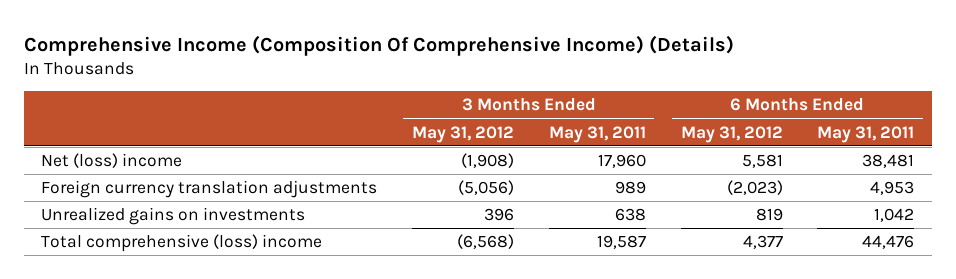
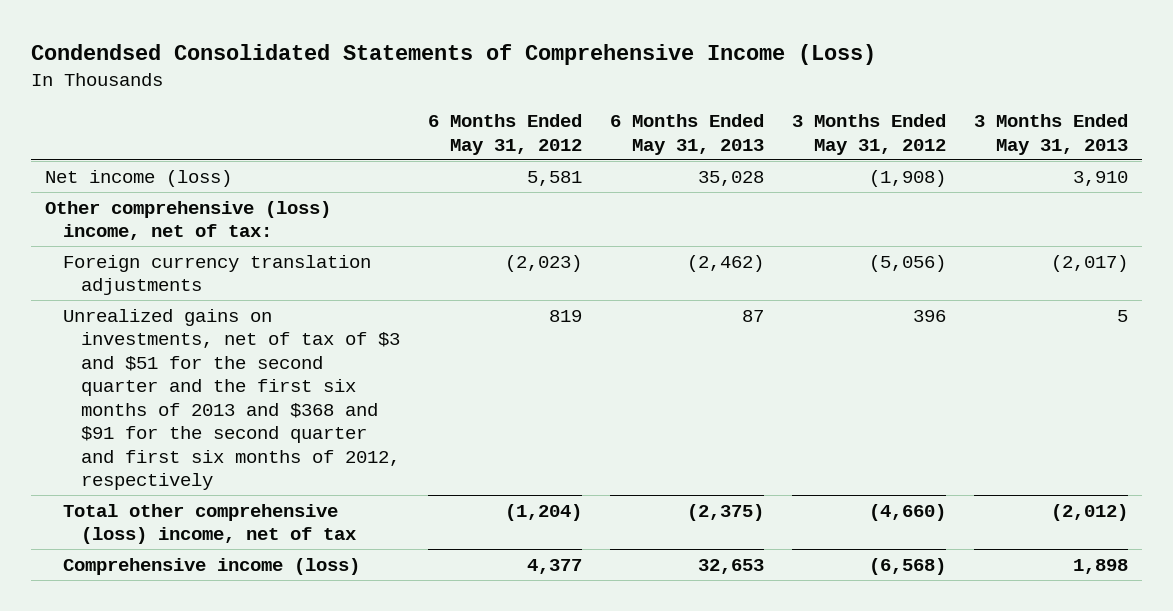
- Comprehensive Income (Composition Of Comprehensive Income) (Details)
+ Condendsed Consolidated Statements of Comprehensive Income (Loss)
- | 3 Months Ended May 31, 2012 | 3 Months Ended May 31, 2011 | 6 Months Ended May 31, 2012 | 6 Months Ended May 31, 2011
+ | 6 Months Ended May 31, 2012 | 6 Months Ended May 31, 2013 | 3 Months Ended May 31, 2012 | 3 Months Ended May 31, 2013
- Net (loss) income | (1,908) | 17,960 | 5,581 | 38,481
+ Net income (loss) | 5,581 | 35,028 | (1,908) | 3,910
+ Other comprehensive (loss) income, net of tax:
- Unrealized gains on investments | 396 | 638 | 819 | 1,042
- Total comprehensive (loss) income | (6,568) | 19,587 | 4,377 | 44,476
+ Unrealized gains on investments, net of tax of $3 and $51 for the second quarter and the first six months of 2013 and $368 and $91 for the second quarter and first six months of 2012, respectively | 819 | 87 | 396 | 5
+ Total other comprehensive (loss) income, net of tax | (1,204) | (2,375) | (4,660) | (2,012)
+ Comprehensive income (loss) | 4,377 | 32,653 | (6,568) | 1,898

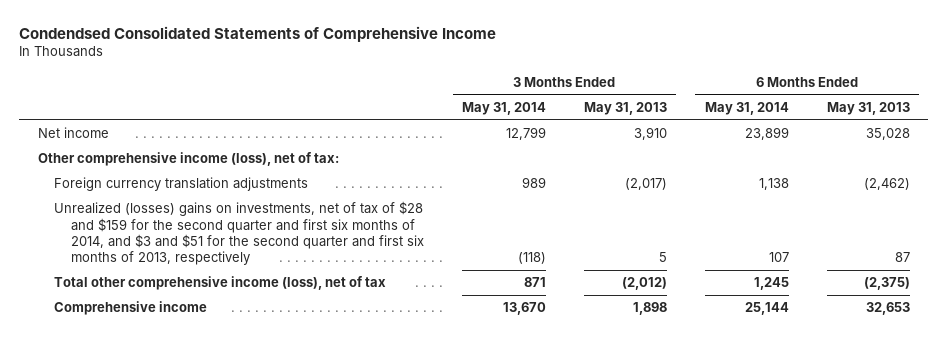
- Condendsed Consolidated Statements of Comprehensive Income (Loss)
+ Condendsed Consolidated Statements of Comprehensive Income
- | 6 Months Ended May 31, 2012 | 6 Months Ended May 31, 2013 | 3 Months Ended May 31, 2012 | 3 Months Ended May 31, 2013
+ | 3 Months Ended May 31, 2014 | 3 Months Ended May 31, 2013 | 6 Months Ended May 31, 2014 | 6 Months Ended May 31, 2013
- Net income (loss) | 5,581 | 35,028 | (1,908) | 3,910
- Other comprehensive (loss) income, net of tax:
+ Net income | 12,799 | 3,910 | 23,899 | 35,028
+ Other comprehensive income (loss), net of tax:
- Unrealized gains on investments, net of tax of $3 and $51 for the second quarter and the first six months of 2013 and $368 and $91 for the second quarter and first six months of 2012, respectively | 819 | 87 | 396 | 5
- Total other comprehensive (loss) income, net of tax | (1,204) | (2,375) | (4,660) | (2,012)
- Comprehensive income (loss) | 4,377 | 32,653 | (6,568) | 1,898
+ Unrealized (losses) gains on investments, net of tax of $28 and $159 for the second quarter and first six months of 2014, and $3 and $51 for the second quarter and first six months of 2013, respectively | (118) | 5 | 107 | 87
+ Total other comprehensive income (loss), net of tax | 871 | (2,012) | 1,245 | (2,375)
+ Comprehensive income | 13,670 | 1,898 | 25,144 | 32,653

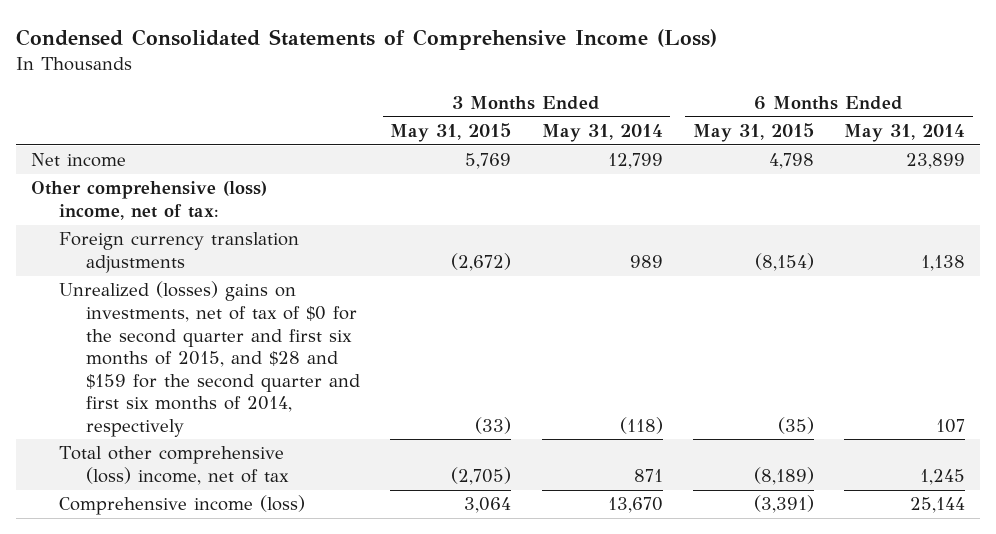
- Condendsed Consolidated Statements of Comprehensive Income
+ Condensed Consolidated Statements of Comprehensive Income (Loss)
- | 3 Months Ended May 31, 2014 | 3 Months Ended May 31, 2013 | 6 Months Ended May 31, 2014 | 6 Months Ended May 31, 2013
+ | 3 Months Ended May 31, 2015 | 3 Months Ended May 31, 2014 | 6 Months Ended May 31, 2015 | 6 Months Ended May 31, 2014
- Other comprehensive income (loss), net of tax:
+ Other comprehensive (loss) income, net of tax:
- Unrealized (losses) gains on investments, net of tax of $28 and $159 for the second quarter and first six months of 2014, and $3 and $51 for the second quarter and first six months of 2013, respectively | (118) | 5 | 107 | 87
- Total other comprehensive income (loss), net of tax | 871 | (2,012) | 1,245 | (2,375)
- Comprehensive income | 13,670 | 1,898 | 25,144 | 32,653
+ Unrealized (losses) gains on investments, net of tax of $0 for the second quarter and first six months of 2015, and $28 and $159 for the second quarter and first six months of 2014, respectively | (33) | (118) | (35) | 107
+ Total other comprehensive (loss) income, net of tax | (2,705) | 871 | (8,189) | 1,245
+ Comprehensive income (loss) | 3,064 | 13,670 | (3,391) | 25,144

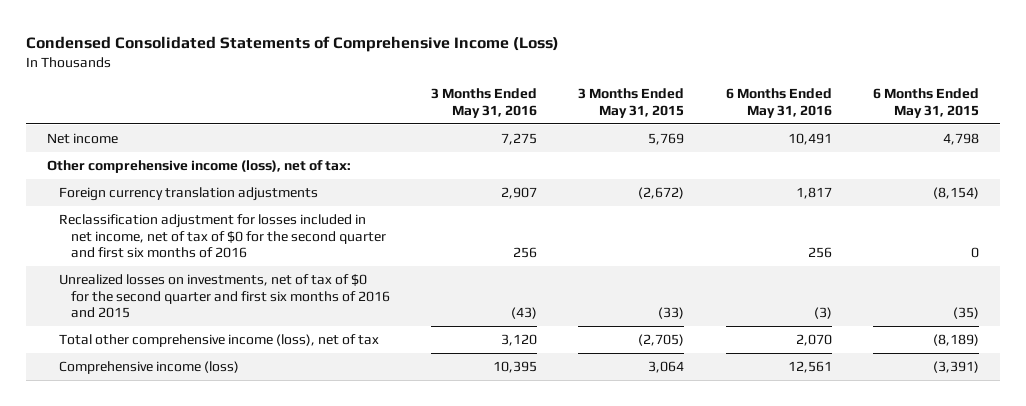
- | 3 Months Ended May 31, 2015 | 3 Months Ended May 31, 2014 | 6 Months Ended May 31, 2015 | 6 Months Ended May 31, 2014
+ | 3 Months Ended May 31, 2016 | 3 Months Ended May 31, 2015 | 6 Months Ended May 31, 2016 | 6 Months Ended May 31, 2015
- Other comprehensive (loss) income, net of tax:
+ Other comprehensive income (loss), net of tax:
- Unrealized (losses) gains on investments, net of tax of $0 for the second quarter and first six months of 2015, and $28 and $159 for the second quarter and first six months of 2014, respectively | (33) | (118) | (35) | 107
- Total other comprehensive (loss) income, net of tax | (2,705) | 871 | (8,189) | 1,245
+ Reclassification adjustment for losses included in net income, net of tax of $0 for the second quarter and first six months of 2016 | 256 | | 256 | 0
+ Unrealized losses on investments, net of tax of $0 for the second quarter and first six months of 2016 and 2015 | (43) | (33) | (3) | (35)
+ Total other comprehensive income (loss), net of tax | 3,120 | (2,705) | 2,070 | (8,189)

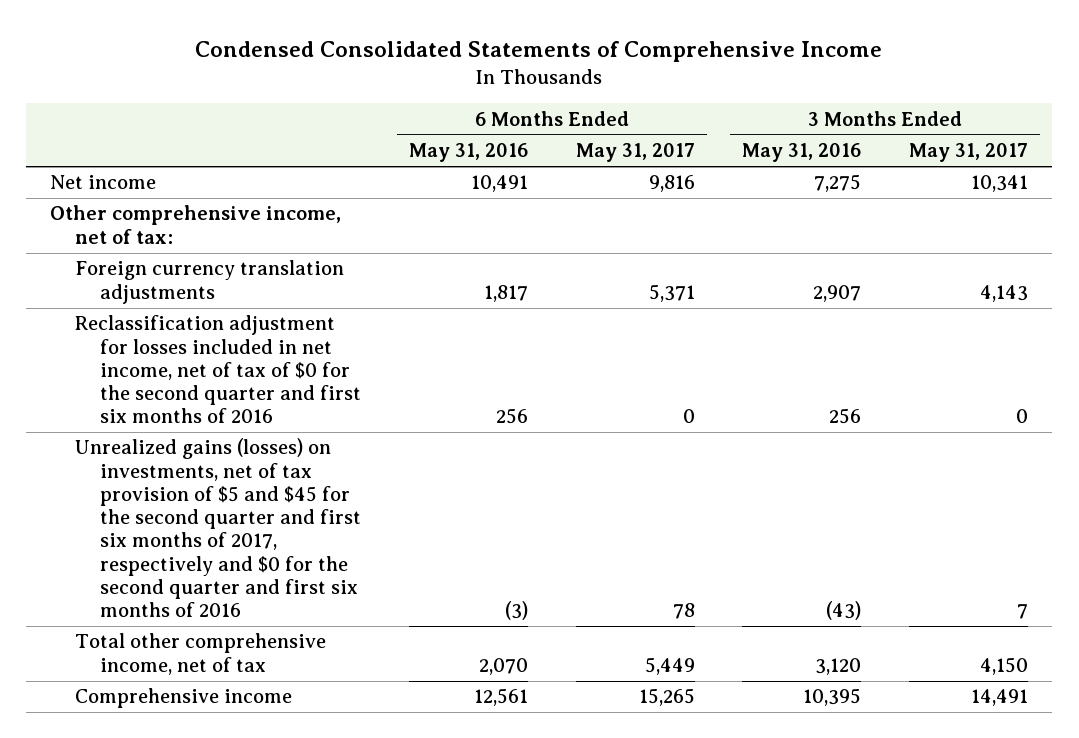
- Condensed Consolidated Statements of Comprehensive Income (Loss)
+ Condensed Consolidated Statements of Comprehensive Income
- | 3 Months Ended May 31, 2016 | 3 Months Ended May 31, 2015 | 6 Months Ended May 31, 2016 | 6 Months Ended May 31, 2015
+ | 6 Months Ended May 31, 2016 | 6 Months Ended May 31, 2017 | 3 Months Ended May 31, 2016 | 3 Months Ended May 31, 2017
- Other comprehensive income (loss), net of tax:
+ Other comprehensive income, net of tax:
- Unrealized losses on investments, net of tax of $0 for the second quarter and first six months of 2016 and 2015 | (43) | (33) | (3) | (35)
- Total other comprehensive income (loss), net of tax | 3,120 | (2,705) | 2,070 | (8,189)
- Comprehensive income (loss) | 10,395 | 3,064 | 12,561 | (3,391)
+ Unrealized gains (losses) on investments, net of tax provision of $5 and $45 for the second quarter and first six months of 2017, respectively and $0 for the second quarter and first six months of 2016 | (3) | 78 | (43) | 7
+ Total other comprehensive income, net of tax | 2,070 | 5,449 | 3,120 | 4,150
+ Comprehensive income | 12,561 | 15,265 | 10,395 | 14,491

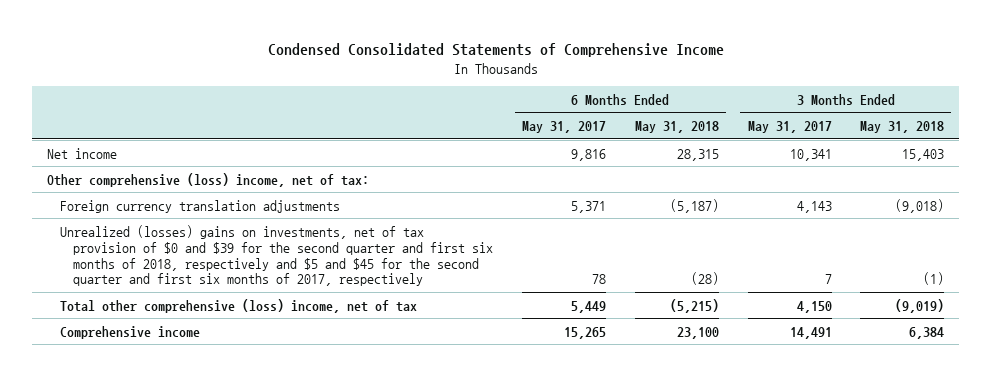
- | 6 Months Ended May 31, 2016 | 6 Months Ended May 31, 2017 | 3 Months Ended May 31, 2016 | 3 Months Ended May 31, 2017
+ | 6 Months Ended May 31, 2017 | 6 Months Ended May 31, 2018 | 3 Months Ended May 31, 2017 | 3 Months Ended May 31, 2018
- Other comprehensive income, net of tax:
+ Other comprehensive (loss) income, net of tax:
- Reclassification adjustment for losses included in net income, net of tax of $0 for the second quarter and first six months of 2016 | 256 | 0 | 256 | 0
- Unrealized gains (losses) on investments, net of tax provision of $5 and $45 for the second quarter and first six months of 2017, respectively and $0 for the second quarter and first six months of 2016 | (3) | 78 | (43) | 7
- Total other comprehensive income, net of tax | 2,070 | 5,449 | 3,120 | 4,150
+ Unrealized (losses) gains on investments, net of tax provision of $0 and $39 for the second quarter and first six months of 2018, respectively and $5 and $45 for the second quarter and first six months of 2017, respectively | 78 | (28) | 7 | (1)
+ Total other comprehensive (loss) income, net of tax | 5,449 | (5,215) | 4,150 | (9,019)

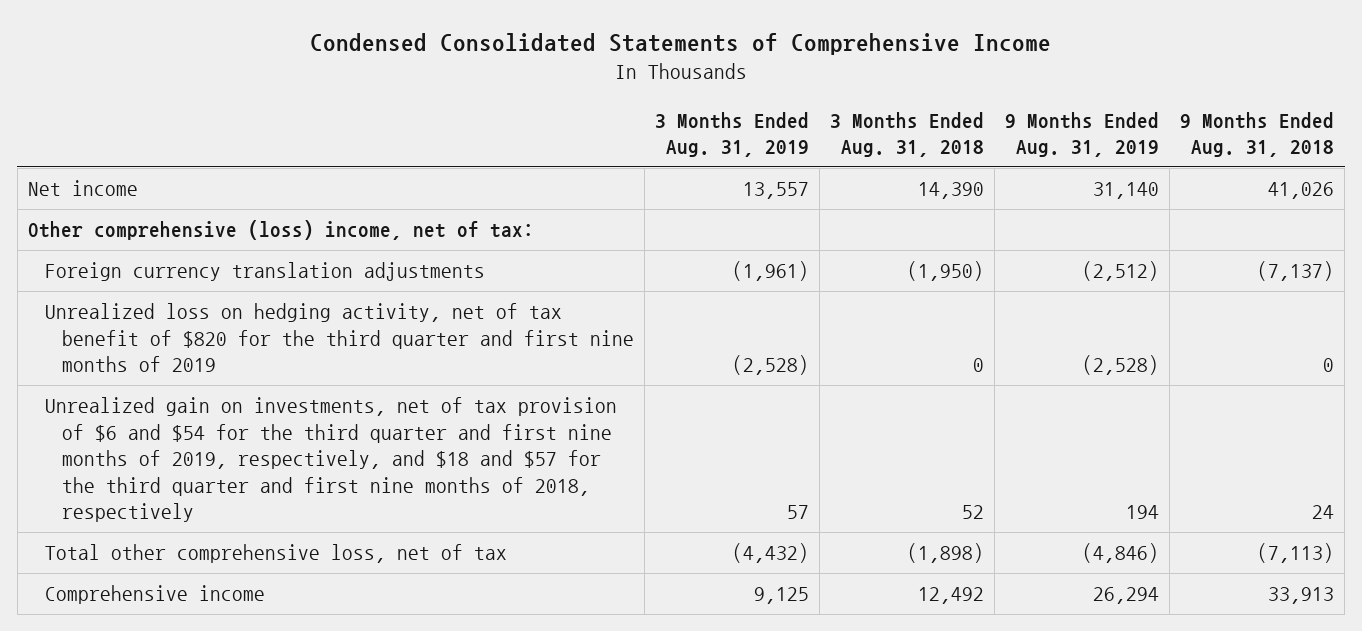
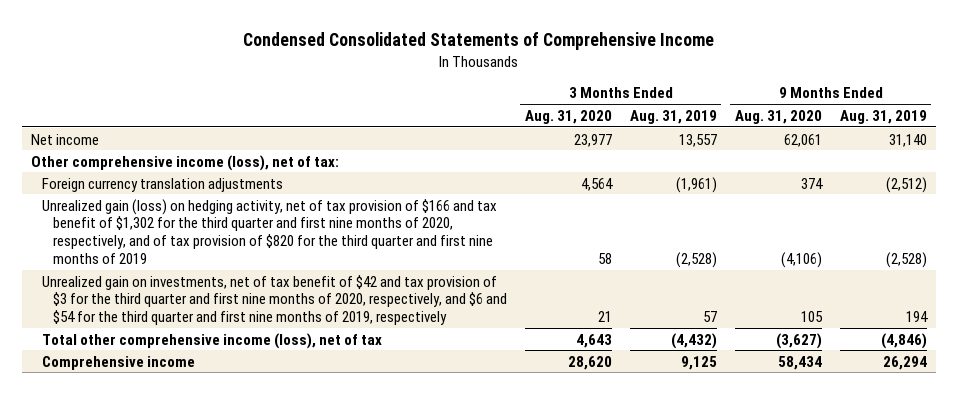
- | 3 Months Ended Aug. 31, 2019 | 3 Months Ended Aug. 31, 2018 | 9 Months Ended Aug. 31, 2019 | 9 Months Ended Aug. 31, 2018
+ | 3 Months Ended Aug. 31, 2020 | 3 Months Ended Aug. 31, 2019 | 9 Months Ended Aug. 31, 2020 | 9 Months Ended Aug. 31, 2019
- Other comprehensive (loss) income, net of tax:
+ Other comprehensive income (loss), net of tax:
- Unrealized loss on hedging activity, net of tax benefit of $820 for the third quarter and first nine months of 2019 | (2,528) | 0 | (2,528) | 0
- Unrealized gain on investments, net of tax provision of $6 and $54 for the third quarter and first nine months of 2019, respectively, and $18 and $57 for the third quarter and first nine months of 2018, respectively | 57 | 52 | 194 | 24
- Total other comprehensive loss, net of tax | (4,432) | (1,898) | (4,846) | (7,113)
+ Unrealized gain (loss) on hedging activity, net of tax provision of $166 and tax benefit of $1,302 for the third quarter and first nine months of 2020, respectively, and of tax provision of $820 for the third quarter and first nine months of 2019 | 58 | (2,528) | (4,106) | (2,528)
+ Unrealized gain on investments, net of tax benefit of $42 and tax provision of $3 for the third quarter and first nine months of 2020, respectively, and $6 and $54 for the third quarter and first nine months of 2019, respectively | 21 | 57 | 105 | 194
+ Total other comprehensive income (loss), net of tax | 4,643 | (4,432) | (3,627) | (4,846)

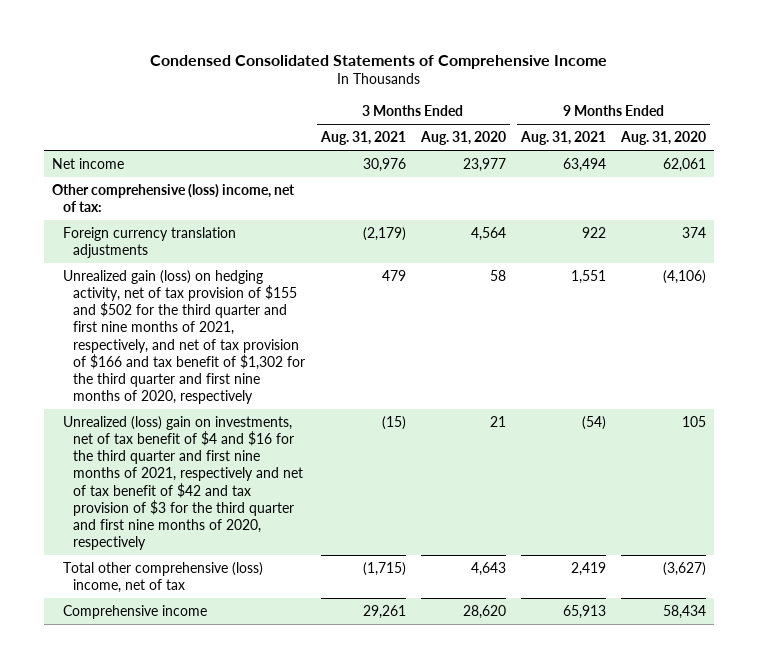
- | 3 Months Ended Aug. 31, 2020 | 3 Months Ended Aug. 31, 2019 | 9 Months Ended Aug. 31, 2020 | 9 Months Ended Aug. 31, 2019
+ | 3 Months Ended Aug. 31, 2021 | 3 Months Ended Aug. 31, 2020 | 9 Months Ended Aug. 31, 2021 | 9 Months Ended Aug. 31, 2020
- Other comprehensive income (loss), net of tax:
+ Other comprehensive (loss) income, net of tax:
- Unrealized gain (loss) on hedging activity, net of tax provision of $166 and tax benefit of $1,302 for the third quarter and first nine months of 2020, respectively, and of tax provision of $820 for the third quarter and first nine months of 2019 | 58 | (2,528) | (4,106) | (2,528)
- Unrealized gain on investments, net of tax benefit of $42 and tax provision of $3 for the third quarter and first nine months of 2020, respectively, and $6 and $54 for the third quarter and first nine months of 2019, respectively | 21 | 57 | 105 | 194
- Total other comprehensive income (loss), net of tax | 4,643 | (4,432) | (3,627) | (4,846)
+ Unrealized gain (loss) on hedging activity, net of tax provision of $155 and $502 for the third quarter and first nine months of 2021, respectively, and net of tax provision of $166 and tax benefit of $1,302 for the third quarter and first nine months of 2020, respectively | 479 | 58 | 1,551 | (4,106)
+ Unrealized (loss) gain on investments, net of tax benefit of $4 and $16 for the third quarter and first nine months of 2021, respectively and net of tax benefit of $42 and tax provision of $3 for the third quarter and first nine months of 2020, respectively | (15) | 21 | (54) | 105
+ Total other comprehensive (loss) income, net of tax | (1,715) | 4,643 | 2,419 | (3,627)

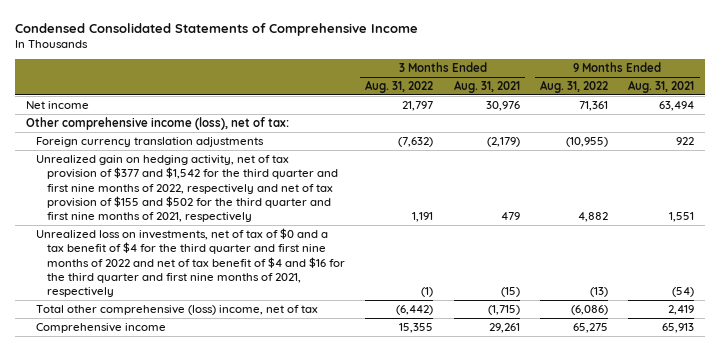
- | 3 Months Ended Aug. 31, 2021 | 3 Months Ended Aug. 31, 2020 | 9 Months Ended Aug. 31, 2021 | 9 Months Ended Aug. 31, 2020
+ | 3 Months Ended Aug. 31, 2022 | 3 Months Ended Aug. 31, 2021 | 9 Months Ended Aug. 31, 2022 | 9 Months Ended Aug. 31, 2021
- Other comprehensive (loss) income, net of tax:
+ Other comprehensive income (loss), net of tax:
- Unrealized gain (loss) on hedging activity, net of tax provision of $155 and $502 for the third quarter and first nine months of 2021, respectively, and net of tax provision of $166 and tax benefit of $1,302 for the third quarter and first nine months of 2020, respectively | 479 | 58 | 1,551 | (4,106)
- Unrealized (loss) gain on investments, net of tax benefit of $4 and $16 for the third quarter and first nine months of 2021, respectively and net of tax benefit of $42 and tax provision of $3 for the third quarter and first nine months of 2020, respectively | (15) | 21 | (54) | 105
+ Unrealized gain on hedging activity, net of tax provision of $377 and $1,542 for the third quarter and first nine months of 2022, respectively and net of tax provision of $155 and $502 for the third quarter and first nine months of 2021, respectively | 1,191 | 479 | 4,882 | 1,551
+ Unrealized loss on investments, net of tax of $0 and a tax benefit of $4 for the third quarter and first nine months of 2022 and net of tax benefit of $4 and $16 for the third quarter and first nine months of 2021, respectively | (1) | (15) | (13) | (54)

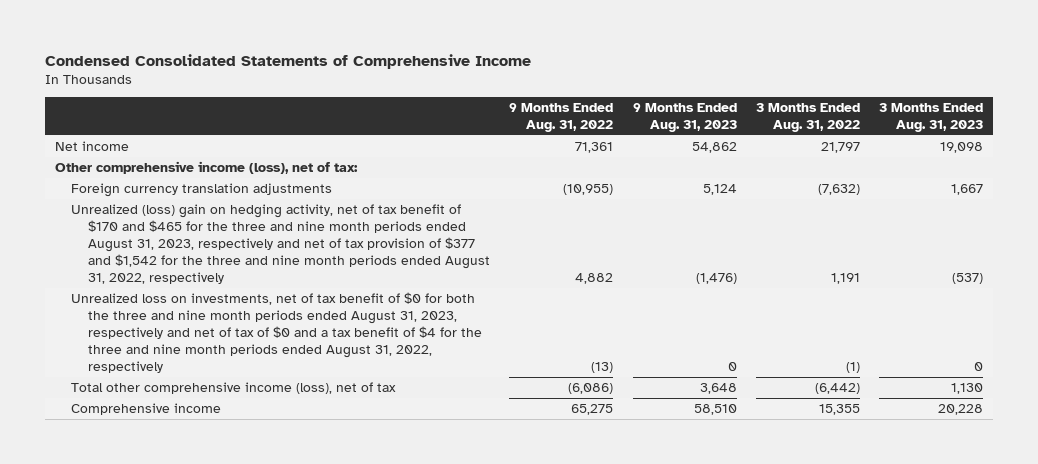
- | 3 Months Ended Aug. 31, 2022 | 3 Months Ended Aug. 31, 2021 | 9 Months Ended Aug. 31, 2022 | 9 Months Ended Aug. 31, 2021
+ | 9 Months Ended Aug. 31, 2022 | 9 Months Ended Aug. 31, 2023 | 3 Months Ended Aug. 31, 2022 | 3 Months Ended Aug. 31, 2023
- Unrealized gain on hedging activity, net of tax provision of $377 and $1,542 for the third quarter and first nine months of 2022, respectively and net of tax provision of $155 and $502 for the third quarter and first nine months of 2021, respectively | 1,191 | 479 | 4,882 | 1,551
- Unrealized loss on investments, net of tax of $0 and a tax benefit of $4 for the third quarter and first nine months of 2022 and net of tax benefit of $4 and $16 for the third quarter and first nine months of 2021, respectively | (1) | (15) | (13) | (54)
- Total other comprehensive (loss) income, net of tax | (6,442) | (1,715) | (6,086) | 2,419
+ Unrealized (loss) gain on hedging activity, net of tax benefit of $170 and $465 for the three and nine month periods ended August 31, 2023, respectively and net of tax provision of $377 and $1,542 for the three and nine month periods ended August 31, 2022, respectively | 4,882 | (1,476) | 1,191 | (537)
+ Unrealized loss on investments, net of tax benefit of $0 for both the three and nine month periods ended August 31, 2023, respectively and net of tax of $0 and a tax benefit of $4 for the three and nine month periods ended August 31, 2022, respectively | (13) | 0 | (1) | 0
+ Total other comprehensive income (loss), net of tax | (6,086) | 3,648 | (6,442) | 1,130

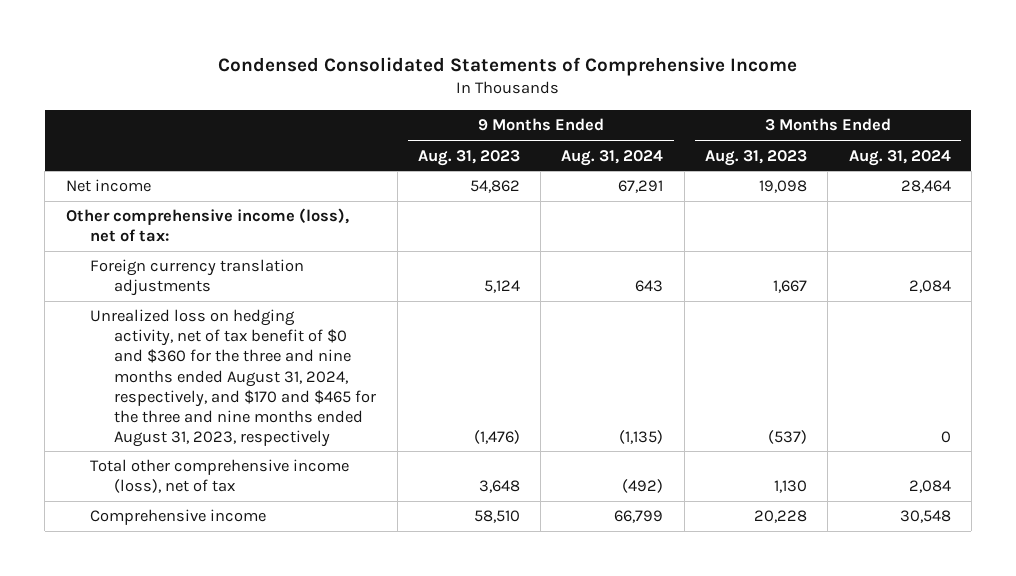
- | 9 Months Ended Aug. 31, 2022 | 9 Months Ended Aug. 31, 2023 | 3 Months Ended Aug. 31, 2022 | 3 Months Ended Aug. 31, 2023
+ | 9 Months Ended Aug. 31, 2023 | 9 Months Ended Aug. 31, 2024 | 3 Months Ended Aug. 31, 2023 | 3 Months Ended Aug. 31, 2024
- Unrealized (loss) gain on hedging activity, net of tax benefit of $170 and $465 for the three and nine month periods ended August 31, 2023, respectively and net of tax provision of $377 and $1,542 for the three and nine month periods ended August 31, 2022, respectively | 4,882 | (1,476) | 1,191 | (537)
- Unrealized loss on investments, net of tax benefit of $0 for both the three and nine month periods ended August 31, 2023, respectively and net of tax of $0 and a tax benefit of $4 for the three and nine month periods ended August 31, 2022, respectively | (13) | 0 | (1) | 0
+ Unrealized loss on hedging activity, net of tax benefit of $0 and $360 for the three and nine months ended August 31, 2024, respectively, and $170 and $465 for the three and nine months ended August 31, 2023, respectively | (1,476) | (1,135) | (537) | 0

